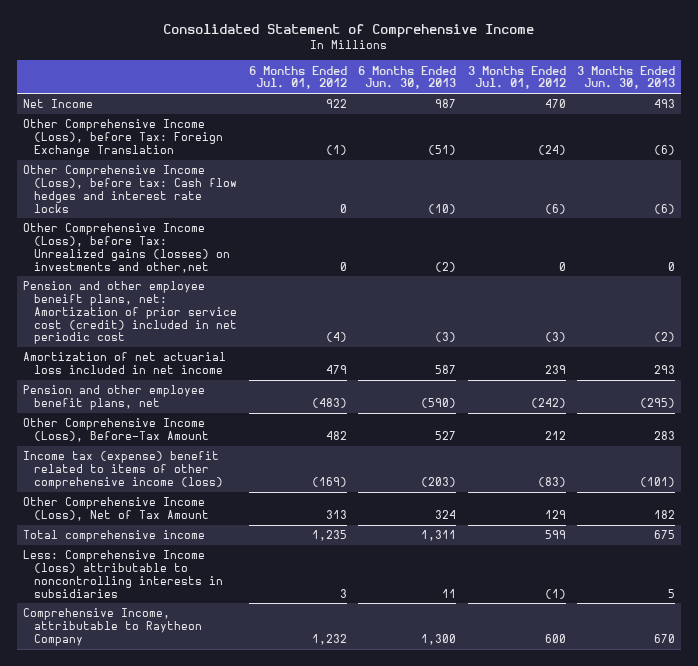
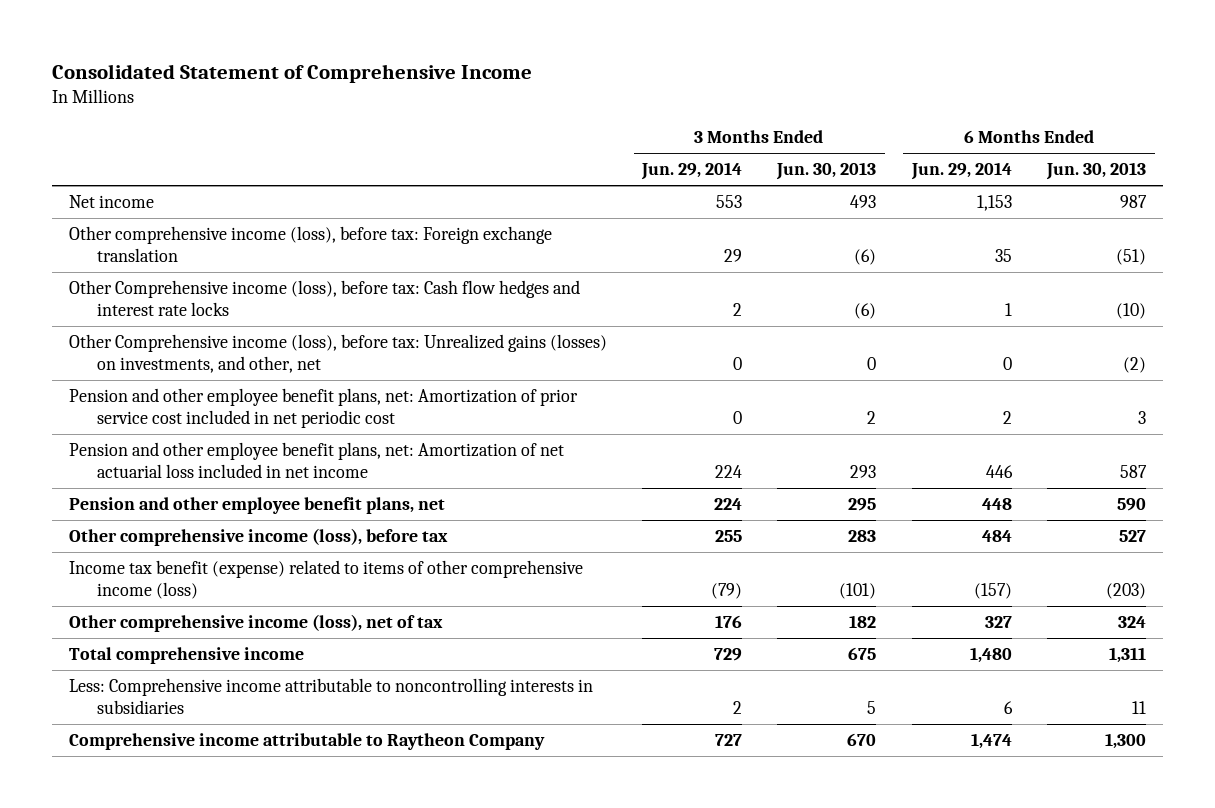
- | 6 Months Ended Jul. 01, 2012 | 6 Months Ended Jun. 30, 2013 | 3 Months Ended Jul. 01, 2012 | 3 Months Ended Jun. 30, 2013
+ | 3 Months Ended Jun. 29, 2014 | 3 Months Ended Jun. 30, 2013 | 6 Months Ended Jun. 29, 2014 | 6 Months Ended Jun. 30, 2013
- Net Income | 922 | 987 | 470 | 493
- Other Comprehensive Income (Loss), before Tax: Foreign Exchange Translation | (1) | (51) | (24) | (6)
- Other Comprehensive Income (Loss), before tax: Cash flow hedges and interest rate locks | 0 | (10) | (6) | (6)
- Other Comprehensive Income (Loss), before Tax: Unrealized gains (losses) on investments and other,net | 0 | (2) | 0 | 0
- Pension and other employee beneift plans, net: Amortization of prior service cost (credit) included in net periodic cost | (4) | (3) | (3) | (2)
- Amortization of net actuarial loss included in net income | 479 | 587 | 239 | 293
- Pension and other employee benefit plans, net | (483) | (590) | (242) | (295)
- Other Comprehensive Income (Loss), Before-Tax Amount | 482 | 527 | 212 | 283
- Income tax (expense) benefit related to items of other comprehensive income (loss) | (169) | (203) | (83) | (101)
- Other Comprehensive Income (Loss), Net of Tax Amount | 313 | 324 | 129 | 182
+ Net income | 553 | 493 | 1,153 | 987
+ Other comprehensive income (loss), before tax: Foreign exchange translation | 29 | (6) | 35 | (51)
+ Other Comprehensive income (loss), before tax: Cash flow hedges and interest rate locks | 2 | (6) | 1 | (10)
+ Other Comprehensive income (loss), before tax: Unrealized gains (losses) on investments, and other, net | 0 | 0 | 0 | (2)
+ Pension and other employee benefit plans, net: Amortization of prior service cost included in net periodic cost | 0 | 2 | 2 | 3
+ Pension and other employee benefit plans, net: Amortization of net actuarial loss included in net income | 224 | 293 | 446 | 587
+ Pension and other employee benefit plans, net | 224 | 295 | 448 | 590
+ Other comprehensive income (loss), before tax | 255 | 283 | 484 | 527
+ Income tax benefit (expense) related to items of other comprehensive income (loss) | (79) | (101) | (157) | (203)
+ Other comprehensive income (loss), net of tax | 176 | 182 | 327 | 324
- Less: Comprehensive Income (loss) attributable to noncontrolling interests in subsidiaries | 3 | 11 | (1) | 5
- Comprehensive Income, attributable to Raytheon Company | 1,232 | 1,300 | 600 | 670
+ Less: Comprehensive income attributable to noncontrolling interests in subsidiaries | 2 | 5 | 6 | 11
+ Comprehensive income attributable to Raytheon Company | 727 | 670 | 1,474 | 1,300

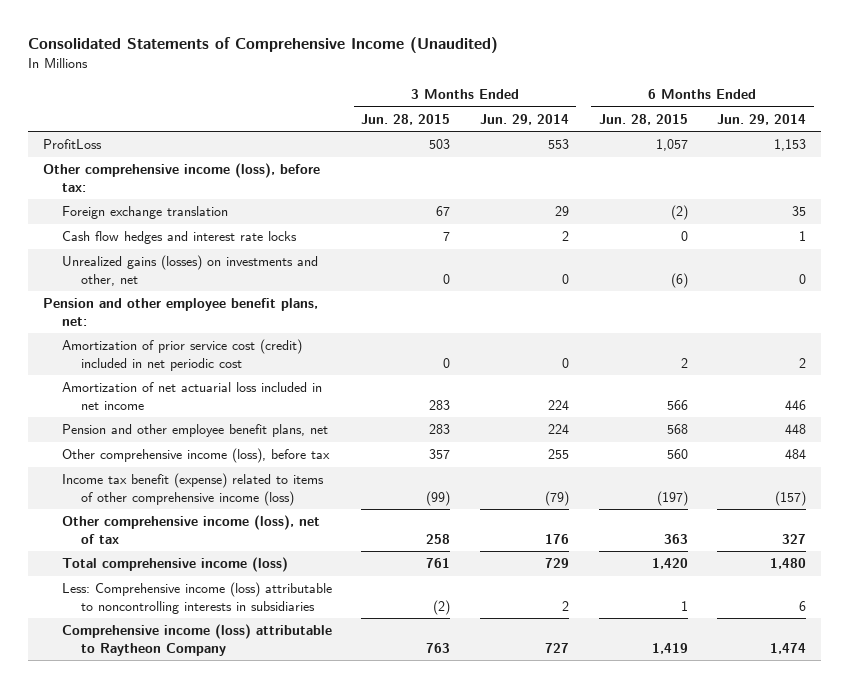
- Consolidated Statement of Comprehensive Income
+ Consolidated Statements of Comprehensive Income (Unaudited)
- | 3 Months Ended Jun. 29, 2014 | 3 Months Ended Jun. 30, 2013 | 6 Months Ended Jun. 29, 2014 | 6 Months Ended Jun. 30, 2013
+ | 3 Months Ended Jun. 28, 2015 | 3 Months Ended Jun. 29, 2014 | 6 Months Ended Jun. 28, 2015 | 6 Months Ended Jun. 29, 2014
- Net income | 553 | 493 | 1,153 | 987
- Other comprehensive income (loss), before tax: Foreign exchange translation | 29 | (6) | 35 | (51)
- Other Comprehensive income (loss), before tax: Cash flow hedges and interest rate locks | 2 | (6) | 1 | (10)
- Other Comprehensive income (loss), before tax: Unrealized gains (losses) on investments, and other, net | 0 | 0 | 0 | (2)
- Pension and other employee benefit plans, net: Amortization of prior service cost included in net periodic cost | 0 | 2 | 2 | 3
- Pension and other employee benefit plans, net: Amortization of net actuarial loss included in net income | 224 | 293 | 446 | 587
+ ProfitLoss | 503 | 553 | 1,057 | 1,153
+ Other comprehensive income (loss), before tax:
+ Foreign exchange translation | 67 | 29 | (2) | 35
+ Cash flow hedges and interest rate locks | 7 | 2 | 0 | 1
+ Unrealized gains (losses) on investments and other, net | 0 | 0 | (6) | 0
+ Pension and other employee benefit plans, net:
+ Amortization of prior service cost (credit) included in net periodic cost | 0 | 0 | 2 | 2
+ Amortization of net actuarial loss included in net income | 283 | 224 | 566 | 446
- Total comprehensive income | 729 | 675 | 1,480 | 1,311
- Less: Comprehensive income attributable to noncontrolling interests in subsidiaries | 2 | 5 | 6 | 11
- Comprehensive income attributable to Raytheon Company | 727 | 670 | 1,474 | 1,300
+ Total comprehensive income (loss) | 761 | 729 | 1,420 | 1,480
+ Less: Comprehensive income (loss) attributable to noncontrolling interests in subsidiaries | (2) | 2 | 1 | 6
+ Comprehensive income (loss) attributable to Raytheon Company | 763 | 727 | 1,419 | 1,474

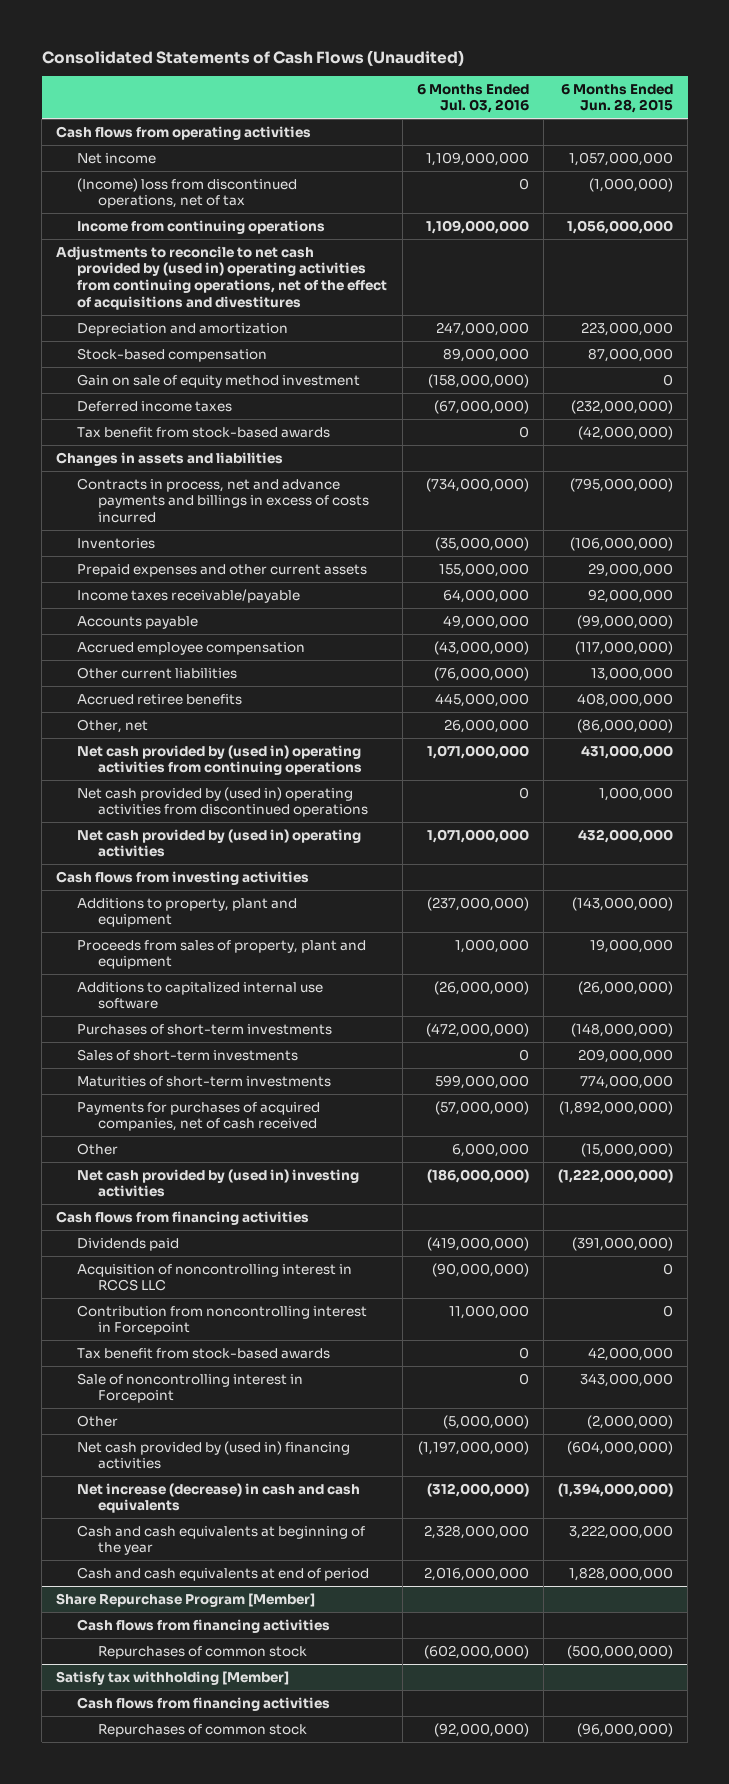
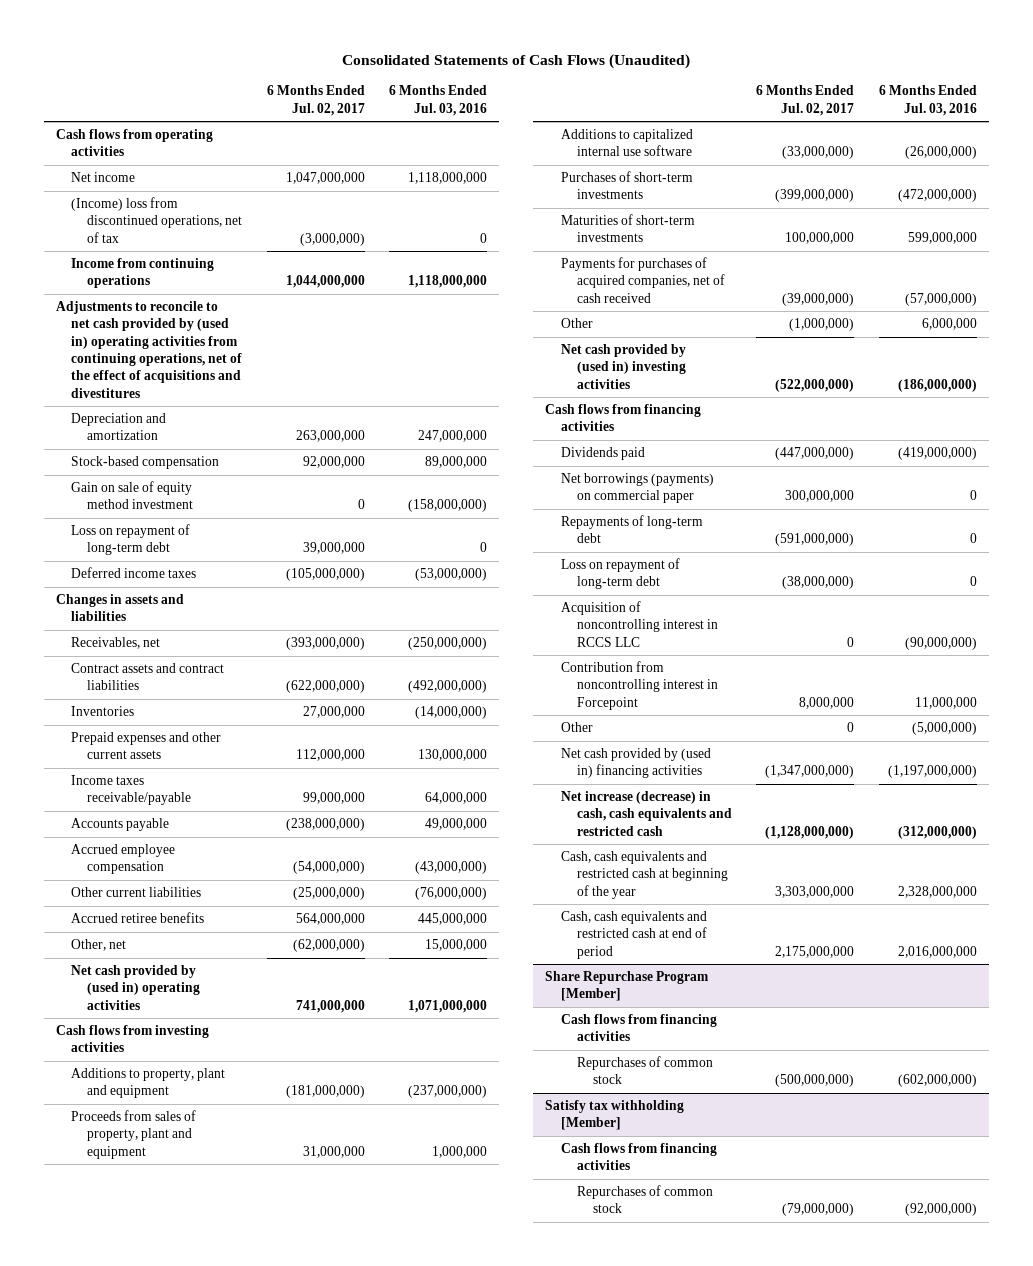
- | 6 Months Ended Jul. 03, 2016 | 6 Months Ended Jun. 28, 2015
+ | 6 Months Ended Jul. 02, 2017 | 6 Months Ended Jul. 03, 2016
- Net income | 1,109,000,000 | 1,057,000,000
+ Net income | 1,047,000,000 | 1,118,000,000
- Income from continuing operations | 1,109,000,000 | 1,056,000,000
+ Income from continuing operations | 1,044,000,000 | 1,118,000,000
- Deferred income taxes | (67,000,000) | (232,000,000)
- Tax benefit from stock-based awards | 0 | (42,000,000)
+ Loss on repayment of long-term debt | 39,000,000 | 0
+ Deferred income taxes | (105,000,000) | (53,000,000)
- Contracts in process, net and advance payments and billings in excess of costs incurred | (734,000,000) | (795,000,000)
- Inventories | (35,000,000) | (106,000,000)
- Prepaid expenses and other current assets | 155,000,000 | 29,000,000
+ Receivables, net | (393,000,000) | (250,000,000)
+ Contract assets and contract liabilities | (622,000,000) | (492,000,000)
+ Inventories | 27,000,000 | (14,000,000)
+ Prepaid expenses and other current assets | 112,000,000 | 130,000,000
- Other, net | 26,000,000 | (86,000,000)
- Net cash provided by (used in) operating activities from continuing operations | 1,071,000,000 | 431,000,000
- Net cash provided by (used in) operating activities from discontinued operations | 0 | 1,000,000
+ Other, net | (62,000,000) | 15,000,000
- Sales of short-term investments | 0 | 209,000,000
+ Net borrowings (payments) on commercial paper | 300,000,000 | 0
+ Repayments of long-term debt | (591,000,000) | 0
+ Loss on repayment of long-term debt | (38,000,000) | 0
- Tax benefit from stock-based awards | 0 | 42,000,000
- Sale of noncontrolling interest in Forcepoint | 0 | 343,000,000
- Net increase (decrease) in cash and cash equivalents | (312,000,000) | (1,394,000,000)
- Cash and cash equivalents at beginning of the year | 2,328,000,000 | 3,222,000,000
- Cash and cash equivalents at end of period | 2,016,000,000 | 1,828,000,000
+ Net increase (decrease) in cash, cash equivalents and restricted cash | (1,128,000,000) | (312,000,000)
+ Cash, cash equivalents and restricted cash at beginning of the year | 3,303,000,000 | 2,328,000,000
+ Cash, cash equivalents and restricted cash at end of period | 2,175,000,000 | 2,016,000,000

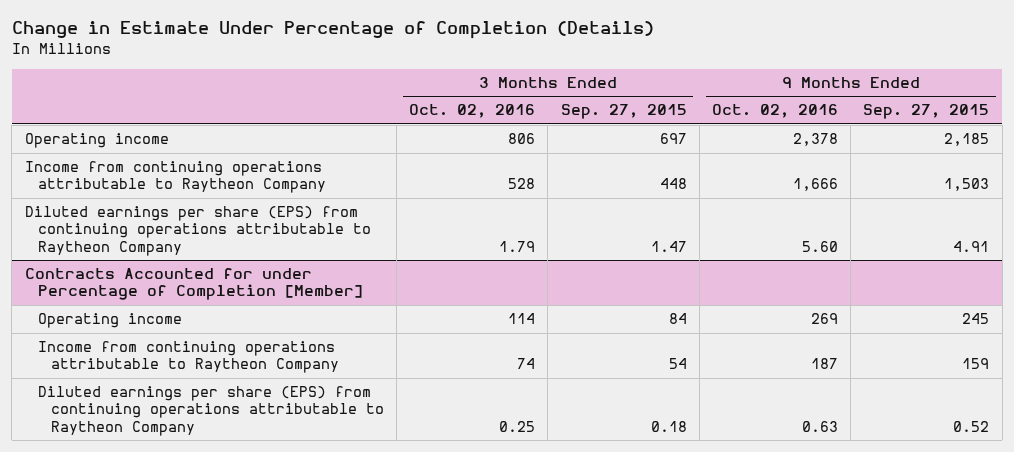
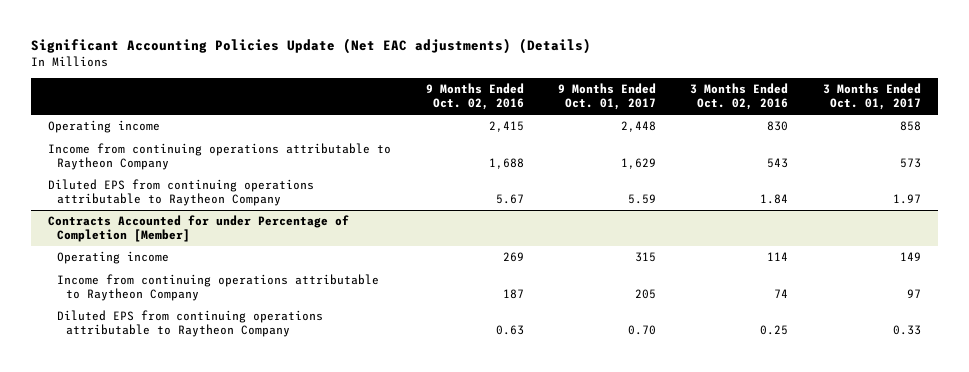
- Change in Estimate Under Percentage of Completion (Details)
+ Significant Accounting Policies Update (Net EAC adjustments) (Details)
- | 3 Months Ended Oct. 02, 2016 | 3 Months Ended Sep. 27, 2015 | 9 Months Ended Oct. 02, 2016 | 9 Months Ended Sep. 27, 2015
+ | 9 Months Ended Oct. 02, 2016 | 9 Months Ended Oct. 01, 2017 | 3 Months Ended Oct. 02, 2016 | 3 Months Ended Oct. 01, 2017
- Operating income | 806 | 697 | 2,378 | 2,185
- Income from continuing operations attributable to Raytheon Company | 528 | 448 | 1,666 | 1,503
- Diluted earnings per share (EPS) from continuing operations attributable to Raytheon Company | 1.79 | 1.47 | 5.60 | 4.91
+ Operating income | 2,415 | 2,448 | 830 | 858
+ Income from continuing operations attributable to Raytheon Company | 1,688 | 1,629 | 543 | 573
+ Diluted EPS from continuing operations attributable to Raytheon Company | 5.67 | 5.59 | 1.84 | 1.97
@ Contracts Accounted for under Percentage of Completion [Member]
- Diluted earnings per share (EPS) from continuing operations attributable to Raytheon Company | 0.25 | 0.18 | 0.63 | 0.52
+ Diluted EPS from continuing operations attributable to Raytheon Company | 0.63 | 0.70 | 0.25 | 0.33

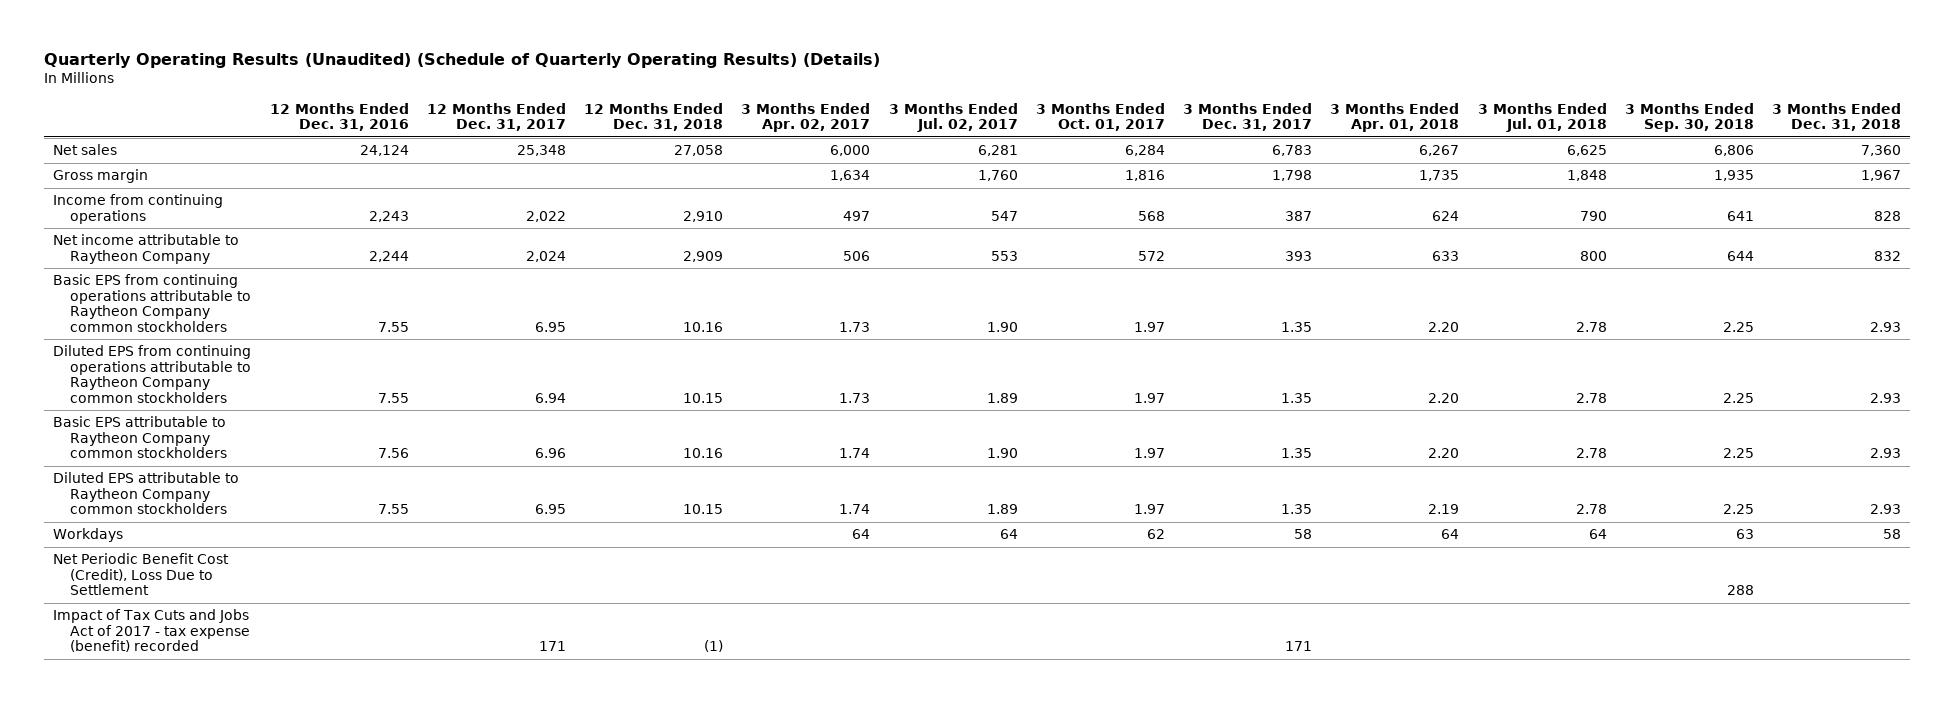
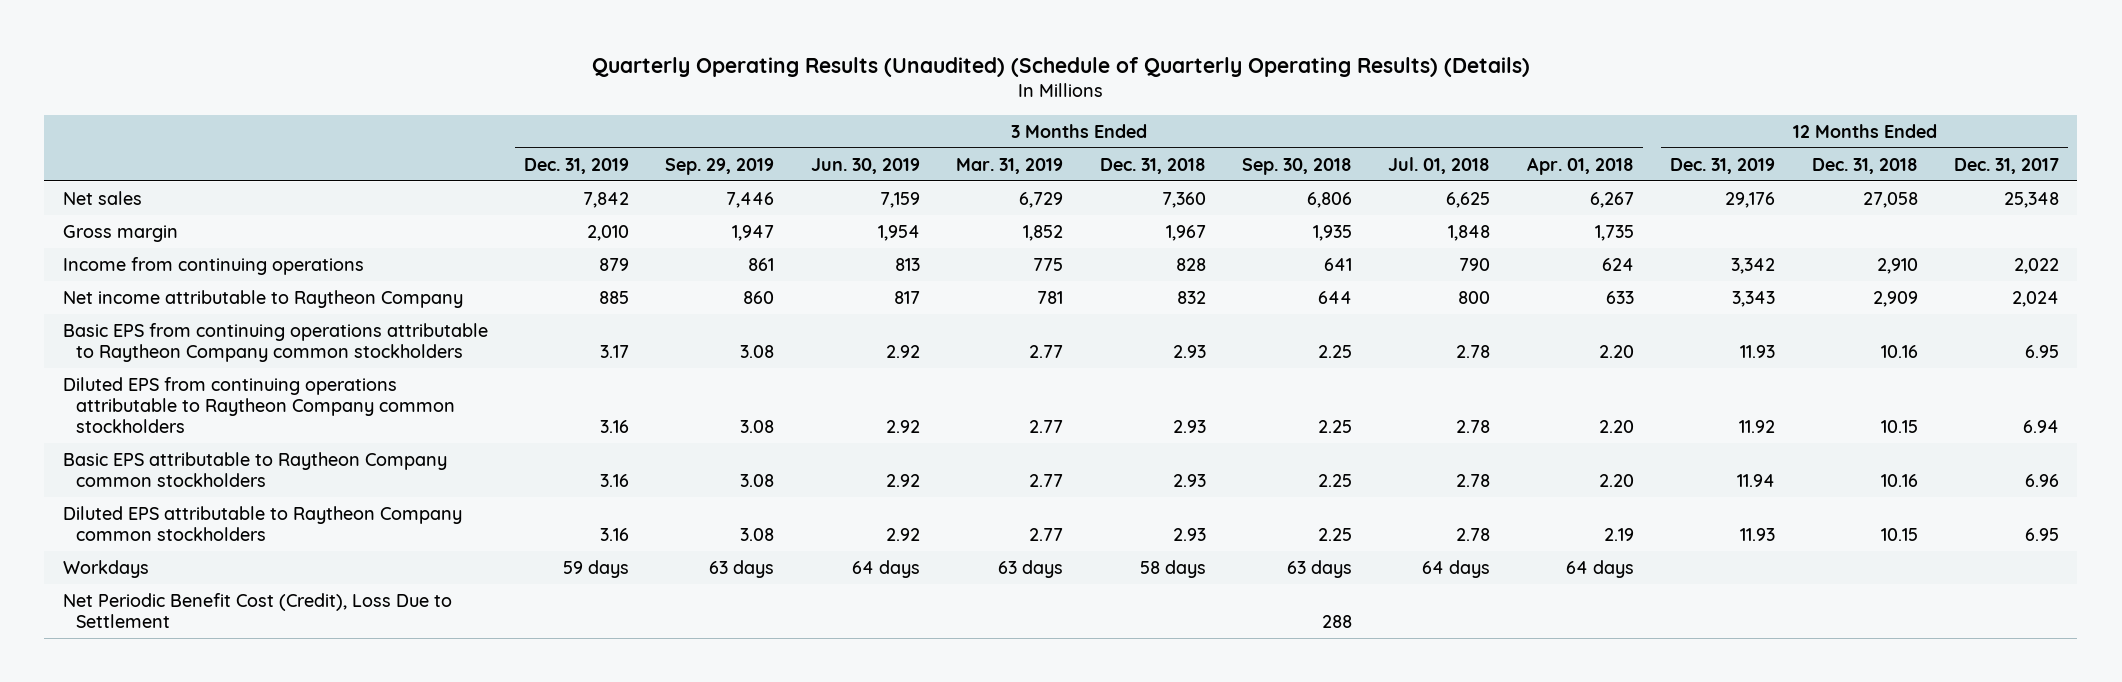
- | 12 Months Ended Dec. 31, 2016 | 12 Months Ended Dec. 31, 2017 | 12 Months Ended Dec. 31, 2018 | 3 Months Ended Apr. 02, 2017 | 3 Months Ended Jul. 02, 2017 | 3 Months Ended Oct. 01, 2017 | 3 Months Ended Dec. 31, 2017 | 3 Months Ended Apr. 01, 2018 | 3 Months Ended Jul. 01, 2018 | 3 Months Ended Sep. 30, 2018 | 3 Months Ended Dec. 31, 2018
+ | 3 Months Ended Dec. 31, 2019 | 3 Months Ended Sep. 29, 2019 | 3 Months Ended Jun. 30, 2019 | 3 Months Ended Mar. 31, 2019 | 3 Months Ended Dec. 31, 2018 | 3 Months Ended Sep. 30, 2018 | 3 Months Ended Jul. 01, 2018 | 3 Months Ended Apr. 01, 2018 | 12 Months Ended Dec. 31, 2019 | 12 Months Ended Dec. 31, 2018 | 12 Months Ended Dec. 31, 2017
- Workdays | | | | 64 | 64 | 62 | 58 | 64 | 64 | 63 | 58
+ Workdays | 59 days | 63 days | 64 days | 63 days | 58 days | 63 days | 64 days | 64 days | | |
- Impact of Tax Cuts and Jobs Act of 2017 - tax expense (benefit) recorded | | 171 | (1) | | | | 171 | | | |

